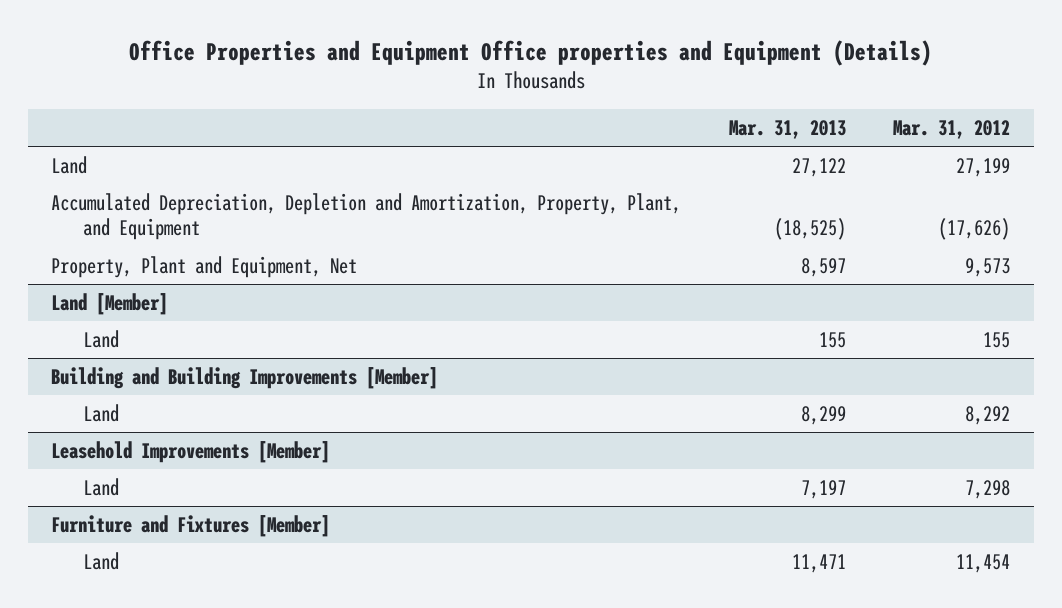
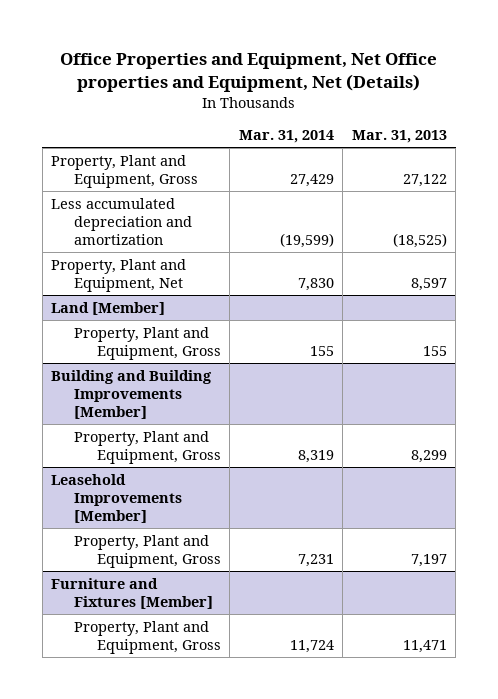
- Office Properties and Equipment Office properties and Equipment (Details)
+ Office Properties and Equipment, Net Office properties and Equipment, Net (Details)
- | Mar. 31, 2013 | Mar. 31, 2012
+ | Mar. 31, 2014 | Mar. 31, 2013
- Land | 27,122 | 27,199
- Accumulated Depreciation, Depletion and Amortization, Property, Plant, and Equipment | (18,525) | (17,626)
+ Property, Plant and Equipment, Gross | 27,429 | 27,122
+ Less accumulated depreciation and amortization | (19,599) | (18,525)
@ Land [Member]
- Land | 155 | 155
+ Property, Plant and Equipment, Gross | 155 | 155
@ Building and Building Improvements [Member]
- Land | 8,299 | 8,292
+ Property, Plant and Equipment, Gross | 8,319 | 8,299
@ Leasehold Improvements [Member]
- Land | 7,197 | 7,298
+ Property, Plant and Equipment, Gross | 7,231 | 7,197
@ Furniture and Fixtures [Member]
- Land | 11,471 | 11,454
+ Property, Plant and Equipment, Gross | 11,724 | 11,471

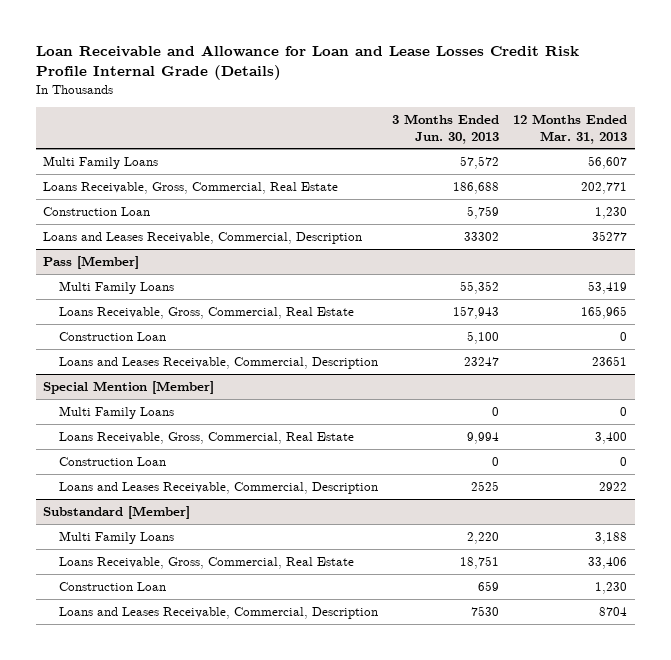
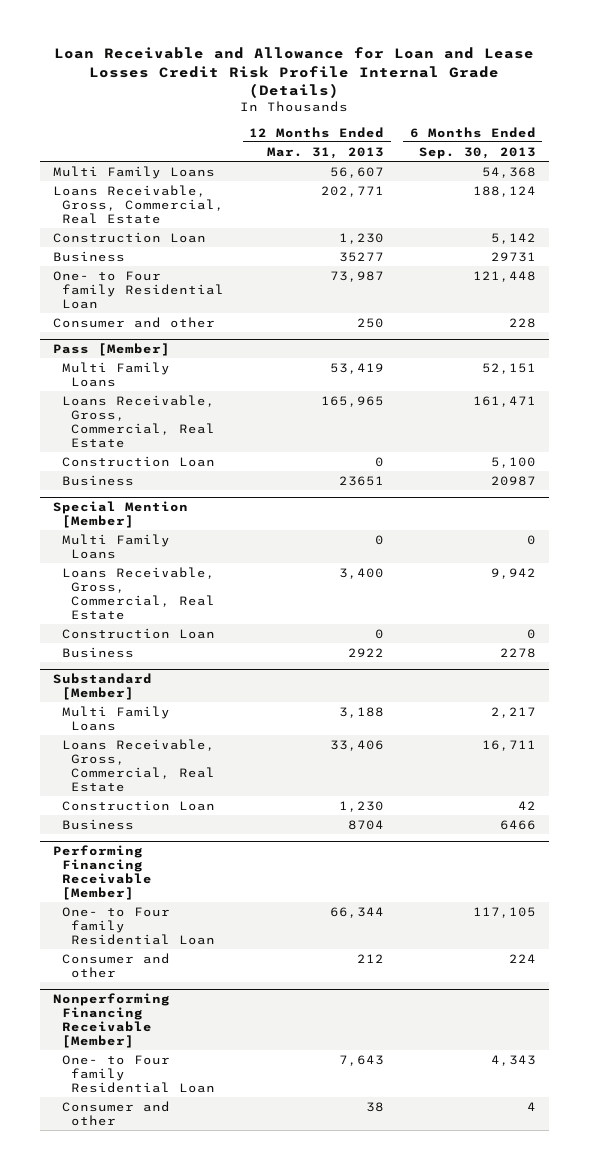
- | 3 Months Ended Jun. 30, 2013 | 12 Months Ended Mar. 31, 2013
+ | 12 Months Ended Mar. 31, 2013 | 6 Months Ended Sep. 30, 2013
- Loans and Leases Receivable, Commercial, Description | 33302 | 35277
+ Business | 35277 | 29731
+ One- to Four family Residential Loan | 73,987 | 121,448
+ Consumer and other | 250 | 228
@ Pass [Member]
- Loans and Leases Receivable, Commercial, Description | 23247 | 23651
+ Business | 23651 | 20987
@ Special Mention [Member]
- Loans and Leases Receivable, Commercial, Description | 2525 | 2922
+ Business | 2922 | 2278
@ Substandard [Member]
- Loans and Leases Receivable, Commercial, Description | 7530 | 8704
+ Business | 8704 | 6466
+ Performing Financing Receivable [Member]
+ One- to Four family Residential Loan | 66,344 | 117,105
+ Consumer and other | 212 | 224
+ Nonperforming Financing Receivable [Member]
+ One- to Four family Residential Loan | 7,643 | 4,343
+ Consumer and other | 38 | 4

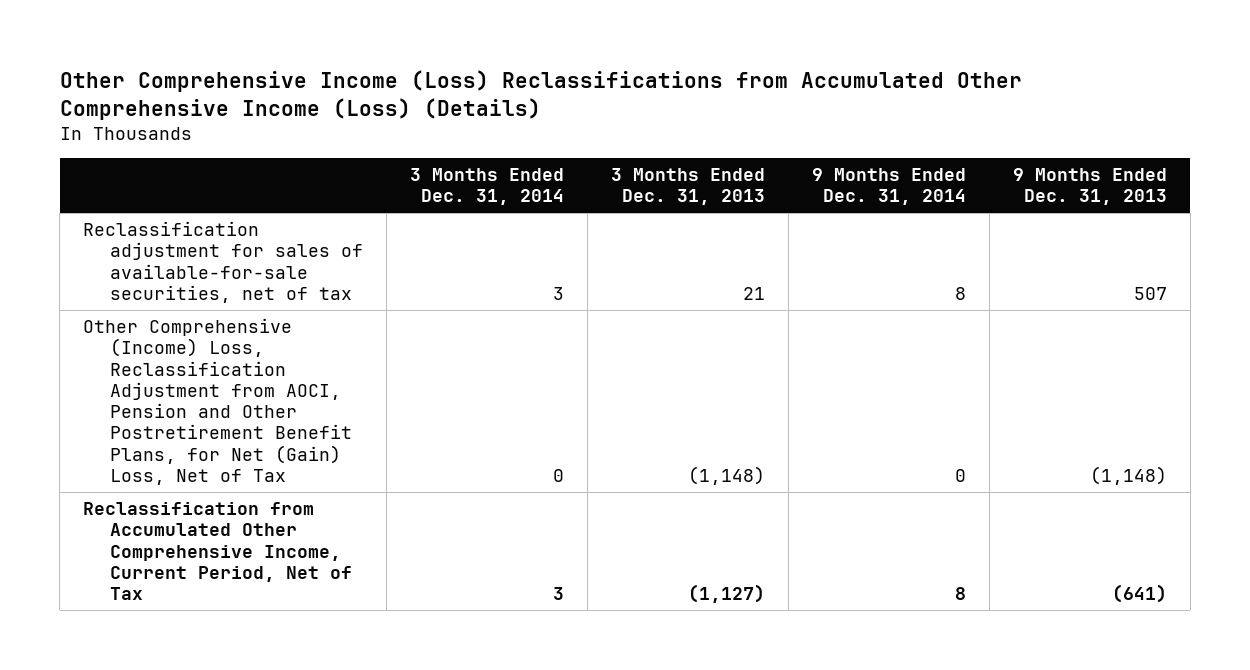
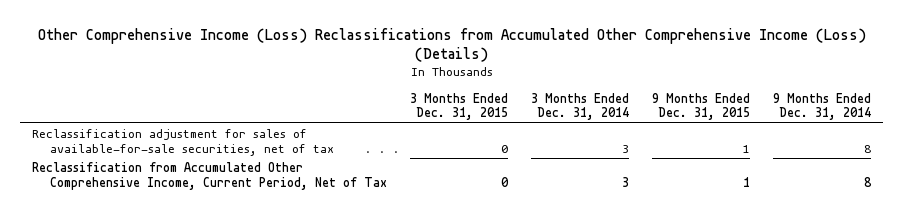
- | 3 Months Ended Dec. 31, 2014 | 3 Months Ended Dec. 31, 2013 | 9 Months Ended Dec. 31, 2014 | 9 Months Ended Dec. 31, 2013
+ | 3 Months Ended Dec. 31, 2015 | 3 Months Ended Dec. 31, 2014 | 9 Months Ended Dec. 31, 2015 | 9 Months Ended Dec. 31, 2014
- Other Comprehensive (Income) Loss, Reclassification Adjustment from AOCI, Pension and Other Postretirement Benefit Plans, for Net (Gain) Loss, Net of Tax | 0 | (1,148) | 0 | (1,148)

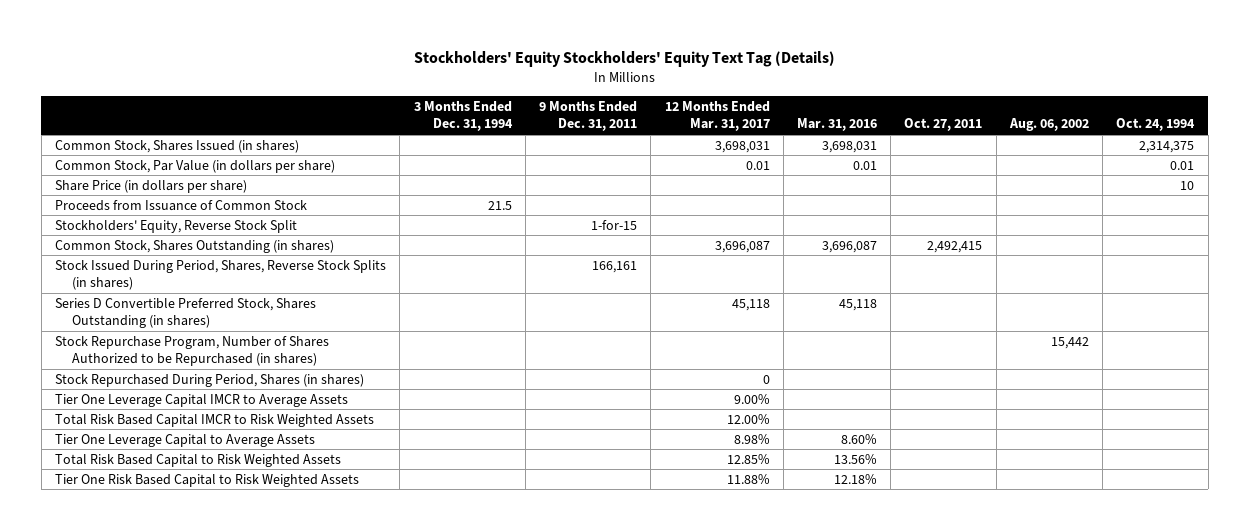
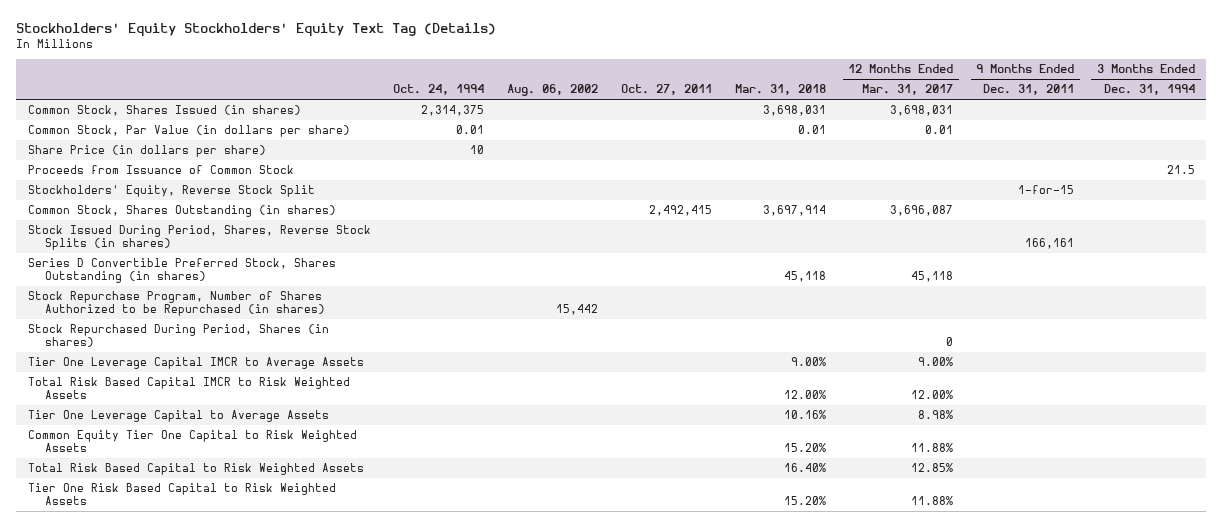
- | 3 Months Ended Dec. 31, 1994 | 9 Months Ended Dec. 31, 2011 | 12 Months Ended Mar. 31, 2017 | Mar. 31, 2016 | Oct. 27, 2011 | Aug. 06, 2002 | Oct. 24, 1994
+ | Oct. 24, 1994 | Aug. 06, 2002 | Oct. 27, 2011 | Mar. 31, 2018 | 12 Months Ended Mar. 31, 2017 | 9 Months Ended Dec. 31, 2011 | 3 Months Ended Dec. 31, 1994
+ Common Equity Tier One Capital to Risk Weighted Assets | | | | 15.20% | 11.88% | |

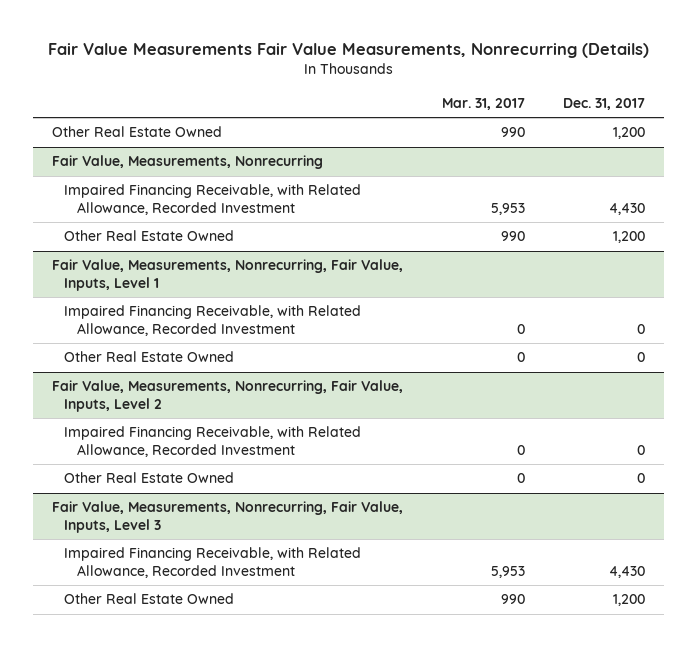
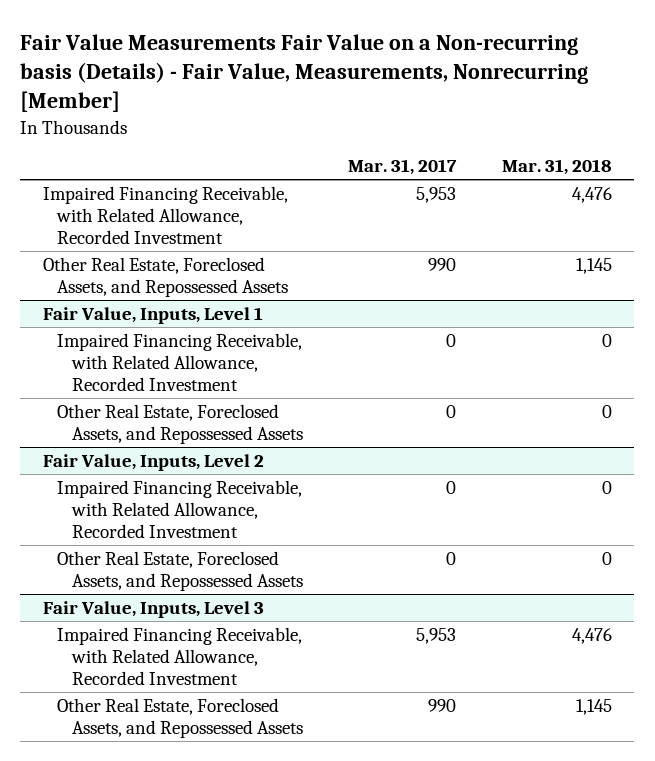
- Fair Value Measurements Fair Value Measurements, Nonrecurring (Details)
+ Fair Value Measurements Fair Value on a Non-recurring basis (Details) - Fair Value, Measurements, Nonrecurring [Member]
- | Mar. 31, 2017 | Dec. 31, 2017
+ | Mar. 31, 2017 | Mar. 31, 2018
- Other Real Estate Owned | 990 | 1,200
- Fair Value, Measurements, Nonrecurring
- Other Real Estate Owned | 990 | 1,200
- Fair Value, Measurements, Nonrecurring, Fair Value, Inputs, Level 1
+ Other Real Estate, Foreclosed Assets, and Repossessed Assets | 990 | 1,145
+ Fair Value, Inputs, Level 1
- Other Real Estate Owned | 0 | 0
- Fair Value, Measurements, Nonrecurring, Fair Value, Inputs, Level 2
+ Other Real Estate, Foreclosed Assets, and Repossessed Assets | 0 | 0
+ Fair Value, Inputs, Level 2
- Other Real Estate Owned | 0 | 0
- Fair Value, Measurements, Nonrecurring, Fair Value, Inputs, Level 3
+ Other Real Estate, Foreclosed Assets, and Repossessed Assets | 0 | 0
+ Fair Value, Inputs, Level 3
- Other Real Estate Owned | 990 | 1,200
+ Other Real Estate, Foreclosed Assets, and Repossessed Assets | 990 | 1,145

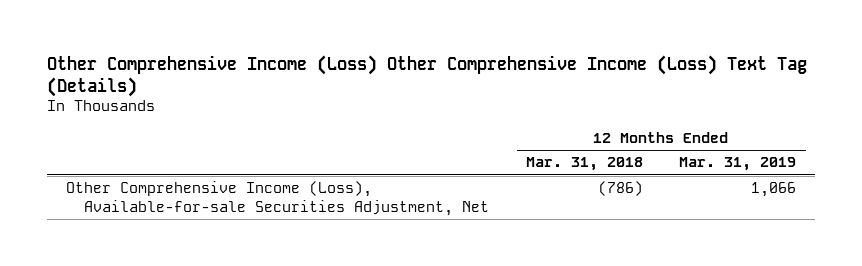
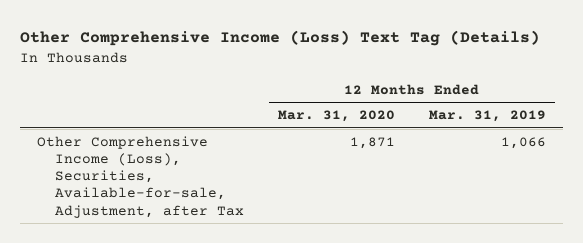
- Other Comprehensive Income (Loss) Other Comprehensive Income (Loss) Text Tag (Details)
+ Other Comprehensive Income (Loss) Text Tag (Details)
- | 12 Months Ended Mar. 31, 2018 | 12 Months Ended Mar. 31, 2019
+ | 12 Months Ended Mar. 31, 2020 | 12 Months Ended Mar. 31, 2019
- Other Comprehensive Income (Loss), Available-for-sale Securities Adjustment, Net | (786) | 1,066
+ Other Comprehensive Income (Loss), Securities, Available-for-sale, Adjustment, after Tax | 1,871 | 1,066

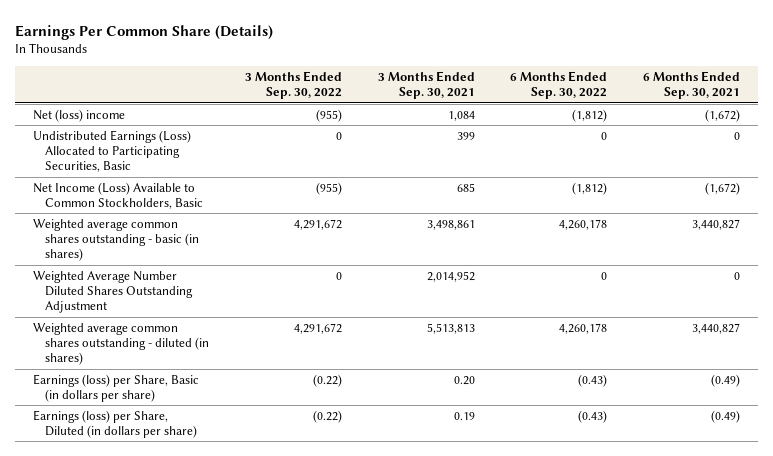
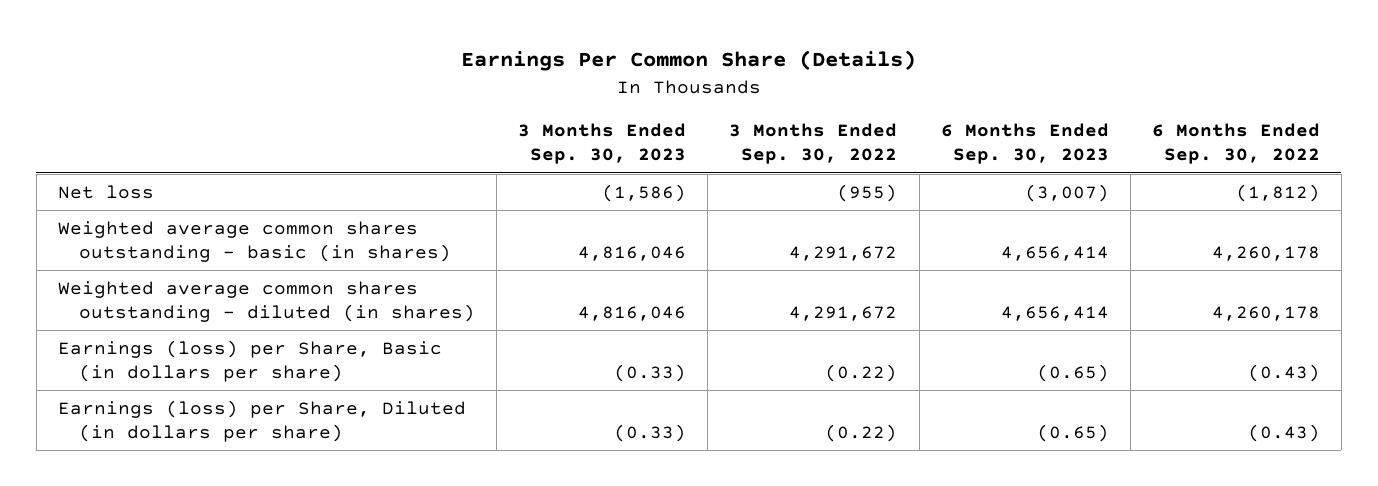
- | 3 Months Ended Sep. 30, 2022 | 3 Months Ended Sep. 30, 2021 | 6 Months Ended Sep. 30, 2022 | 6 Months Ended Sep. 30, 2021
+ | 3 Months Ended Sep. 30, 2023 | 3 Months Ended Sep. 30, 2022 | 6 Months Ended Sep. 30, 2023 | 6 Months Ended Sep. 30, 2022
- Net (loss) income | (955) | 1,084 | (1,812) | (1,672)
- Undistributed Earnings (Loss) Allocated to Participating Securities, Basic | 0 | 399 | 0 | 0
- Net Income (Loss) Available to Common Stockholders, Basic | (955) | 685 | (1,812) | (1,672)
+ Net loss | (1,586) | (955) | (3,007) | (1,812)
- Weighted Average Number Diluted Shares Outstanding Adjustment | 0 | 2,014,952 | 0 | 0

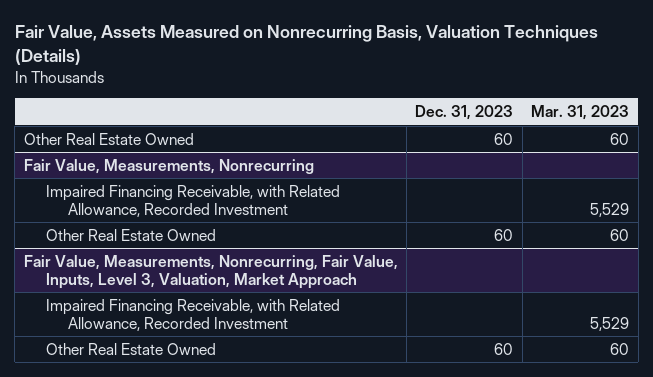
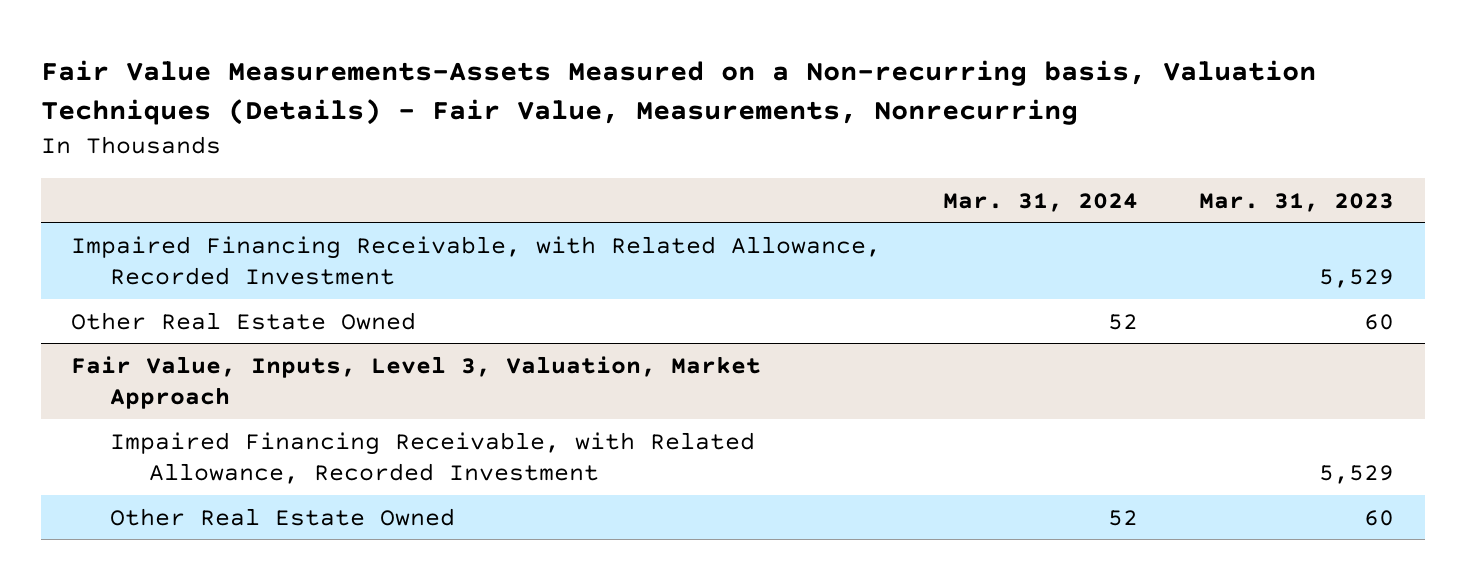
- Fair Value, Assets Measured on Nonrecurring Basis, Valuation Techniques (Details)
+ Fair Value Measurements-Assets Measured on a Non-recurring basis, Valuation Techniques (Details) - Fair Value, Measurements, Nonrecurring
- | Dec. 31, 2023 | Mar. 31, 2023
+ | Mar. 31, 2024 | Mar. 31, 2023
- Other Real Estate Owned | 60 | 60
- Fair Value, Measurements, Nonrecurring
- Fair Value, Measurements, Nonrecurring, Fair Value, Inputs, Level 3, Valuation, Market Approach
+ Fair Value, Inputs, Level 3, Valuation, Market Approach

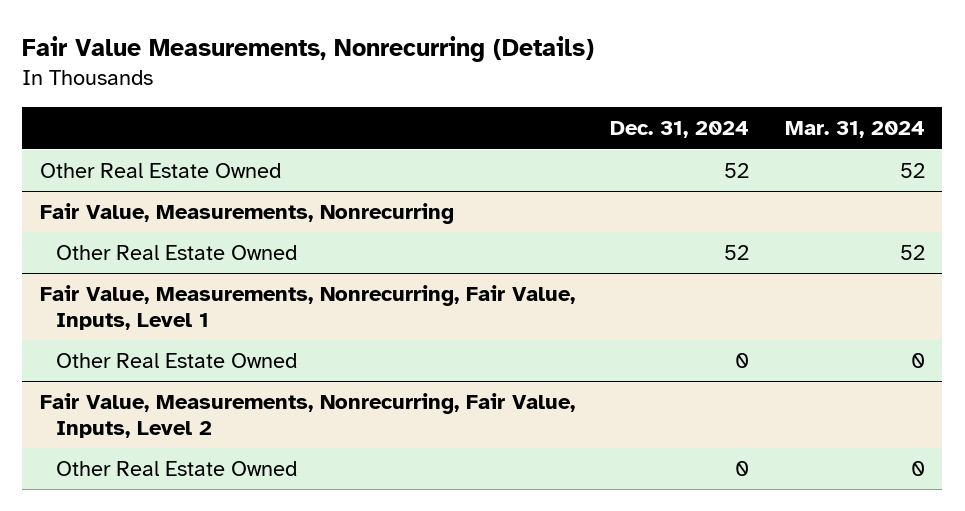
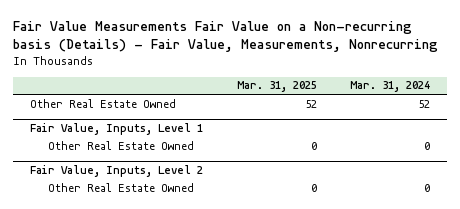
- Fair Value Measurements, Nonrecurring (Details)
+ Fair Value Measurements Fair Value on a Non-recurring basis (Details) - Fair Value, Measurements, Nonrecurring
- | Dec. 31, 2024 | Mar. 31, 2024
+ | Mar. 31, 2025 | Mar. 31, 2024
- Fair Value, Measurements, Nonrecurring
- Other Real Estate Owned | 52 | 52
- Fair Value, Measurements, Nonrecurring, Fair Value, Inputs, Level 1
+ Fair Value, Inputs, Level 1
- Fair Value, Measurements, Nonrecurring, Fair Value, Inputs, Level 2
+ Fair Value, Inputs, Level 2

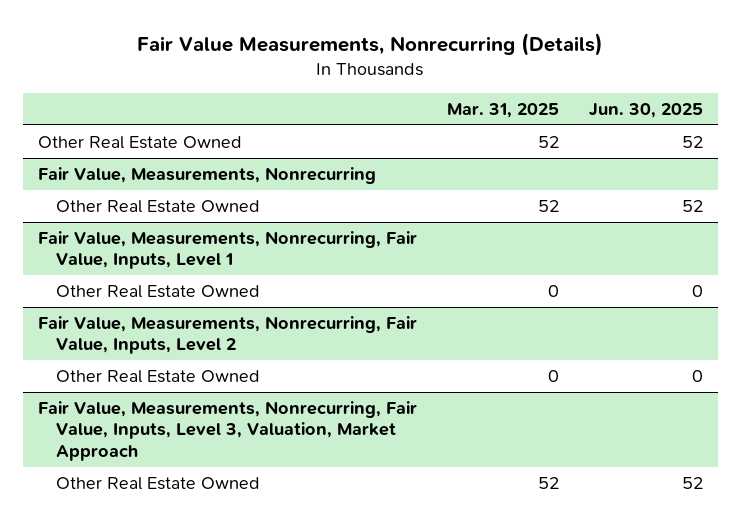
- Fair Value Measurements Fair Value on a Non-recurring basis (Details) - Fair Value, Measurements, Nonrecurring
+ Fair Value Measurements, Nonrecurring (Details)
- | Mar. 31, 2025 | Mar. 31, 2024
+ | Mar. 31, 2025 | Jun. 30, 2025
- Fair Value, Inputs, Level 1
+ Fair Value, Measurements, Nonrecurring
+ Other Real Estate Owned | 52 | 52
+ Fair Value, Measurements, Nonrecurring, Fair Value, Inputs, Level 1
- Fair Value, Inputs, Level 2
+ Fair Value, Measurements, Nonrecurring, Fair Value, Inputs, Level 2
+ Fair Value, Measurements, Nonrecurring, Fair Value, Inputs, Level 3, Valuation, Market Approach
+ Other Real Estate Owned | 52 | 52

